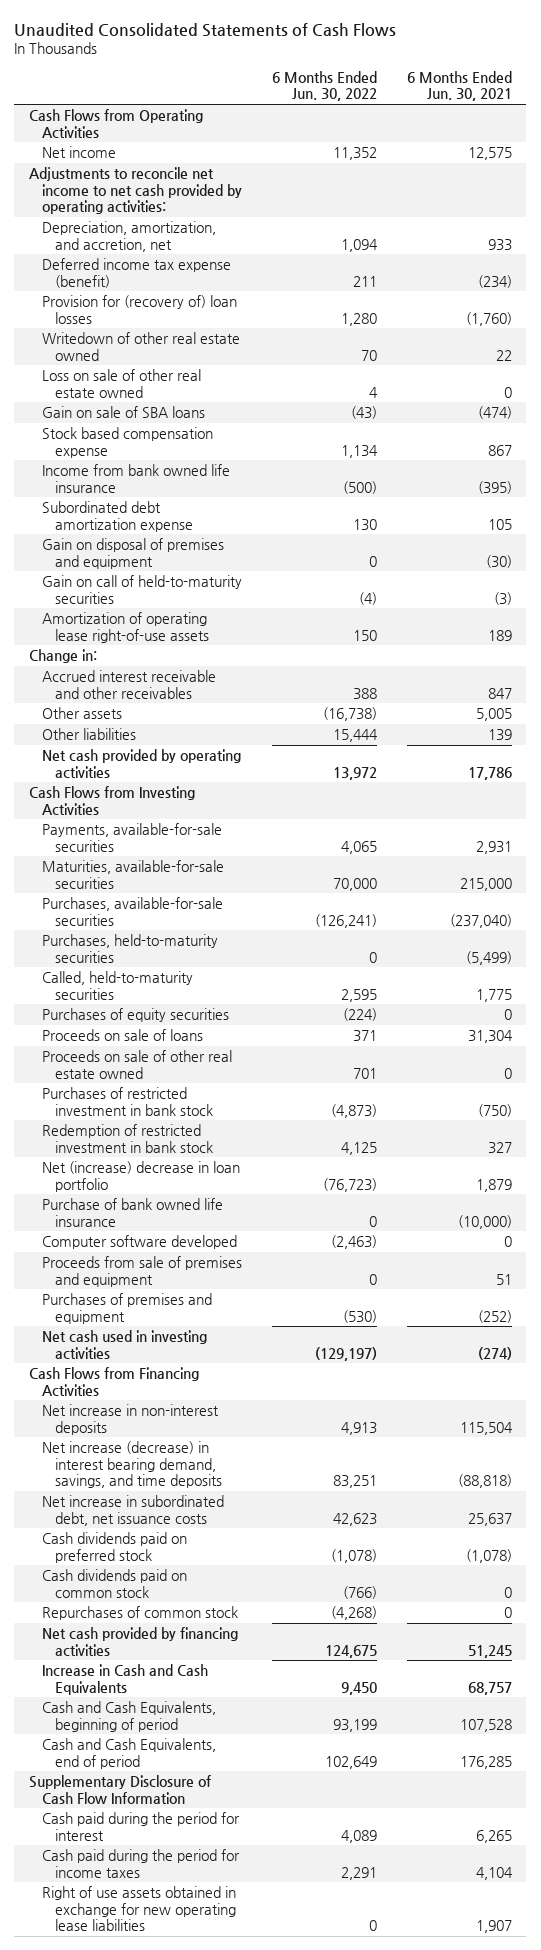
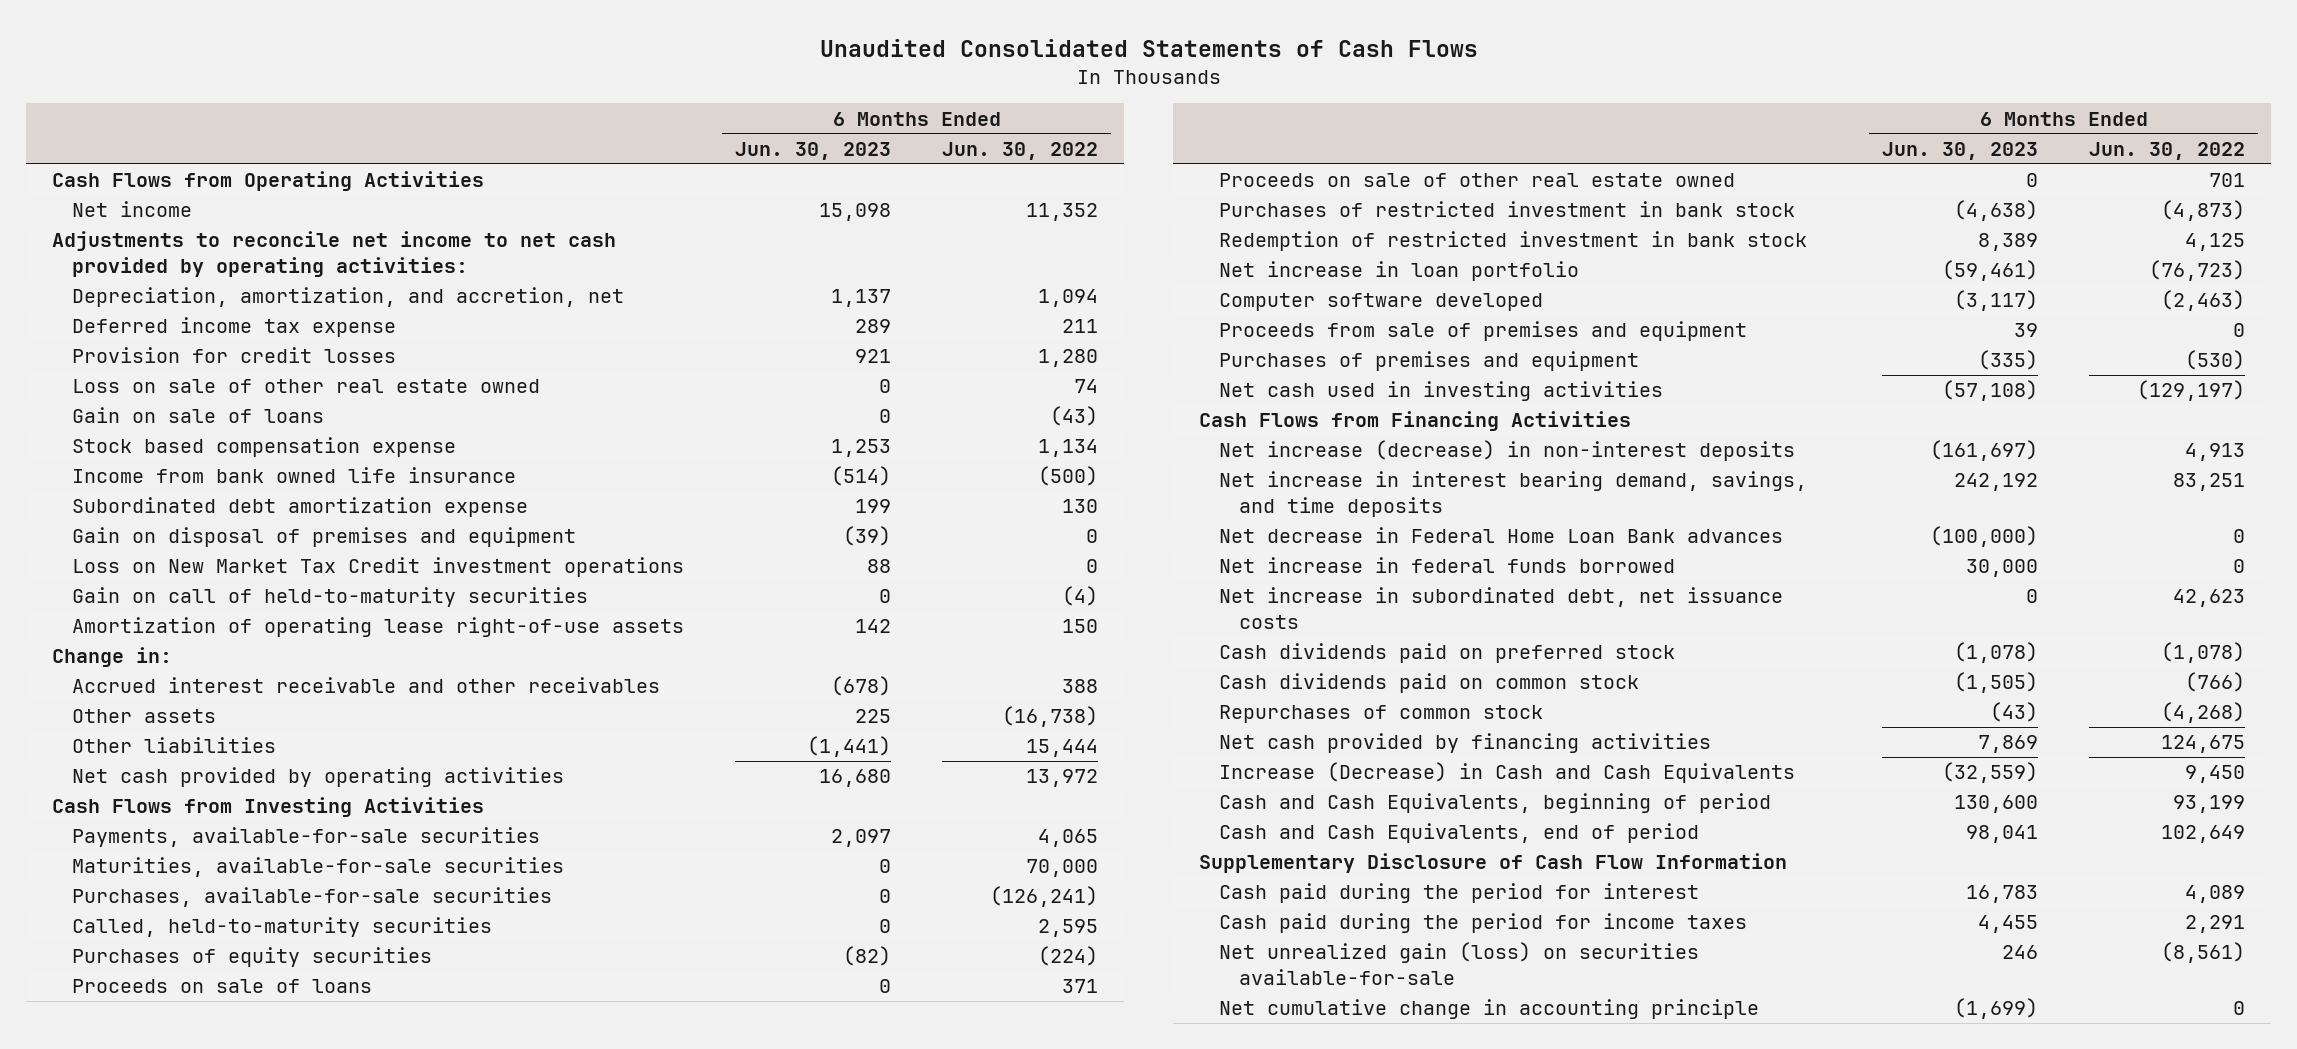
- | 6 Months Ended Jun. 30, 2022 | 6 Months Ended Jun. 30, 2021
+ | 6 Months Ended Jun. 30, 2023 | 6 Months Ended Jun. 30, 2022
- Deferred income tax expense (benefit) | 211 | (234)
- Provision for (recovery of) loan losses | 1,280 | (1,760)
- Writedown of other real estate owned | 70 | 22
- Loss on sale of other real estate owned | 4 | 0
- Gain on sale of SBA loans | (43) | (474)
+ Deferred income tax expense | 289 | 211
+ Provision for credit losses | 921 | 1,280
+ Loss on sale of other real estate owned | 0 | 74
+ Gain on sale of loans | 0 | (43)
+ Loss on New Market Tax Credit investment operations | 88 | 0
- Purchases, held-to-maturity securities | 0 | (5,499)
- Net (increase) decrease in loan portfolio | (76,723) | 1,879
- Purchase of bank owned life insurance | 0 | (10,000)
+ Net increase in loan portfolio | (59,461) | (76,723)
- Net increase in non-interest deposits | 4,913 | 115,504
- Net increase (decrease) in interest bearing demand, savings, and time deposits | 83,251 | (88,818)
+ Net increase (decrease) in non-interest deposits | (161,697) | 4,913
+ Net increase in interest bearing demand, savings, and time deposits | 242,192 | 83,251
+ Net decrease in Federal Home Loan Bank advances | (100,000) | 0
+ Net increase in federal funds borrowed | 30,000 | 0
- Increase in Cash and Cash Equivalents | 9,450 | 68,757
+ Increase (Decrease) in Cash and Cash Equivalents | (32,559) | 9,450
- Right of use assets obtained in exchange for new operating lease liabilities | 0 | 1,907
+ Net unrealized gain (loss) on securities available-for-sale | 246 | (8,561)
+ Net cumulative change in accounting principle | (1,699) | 0

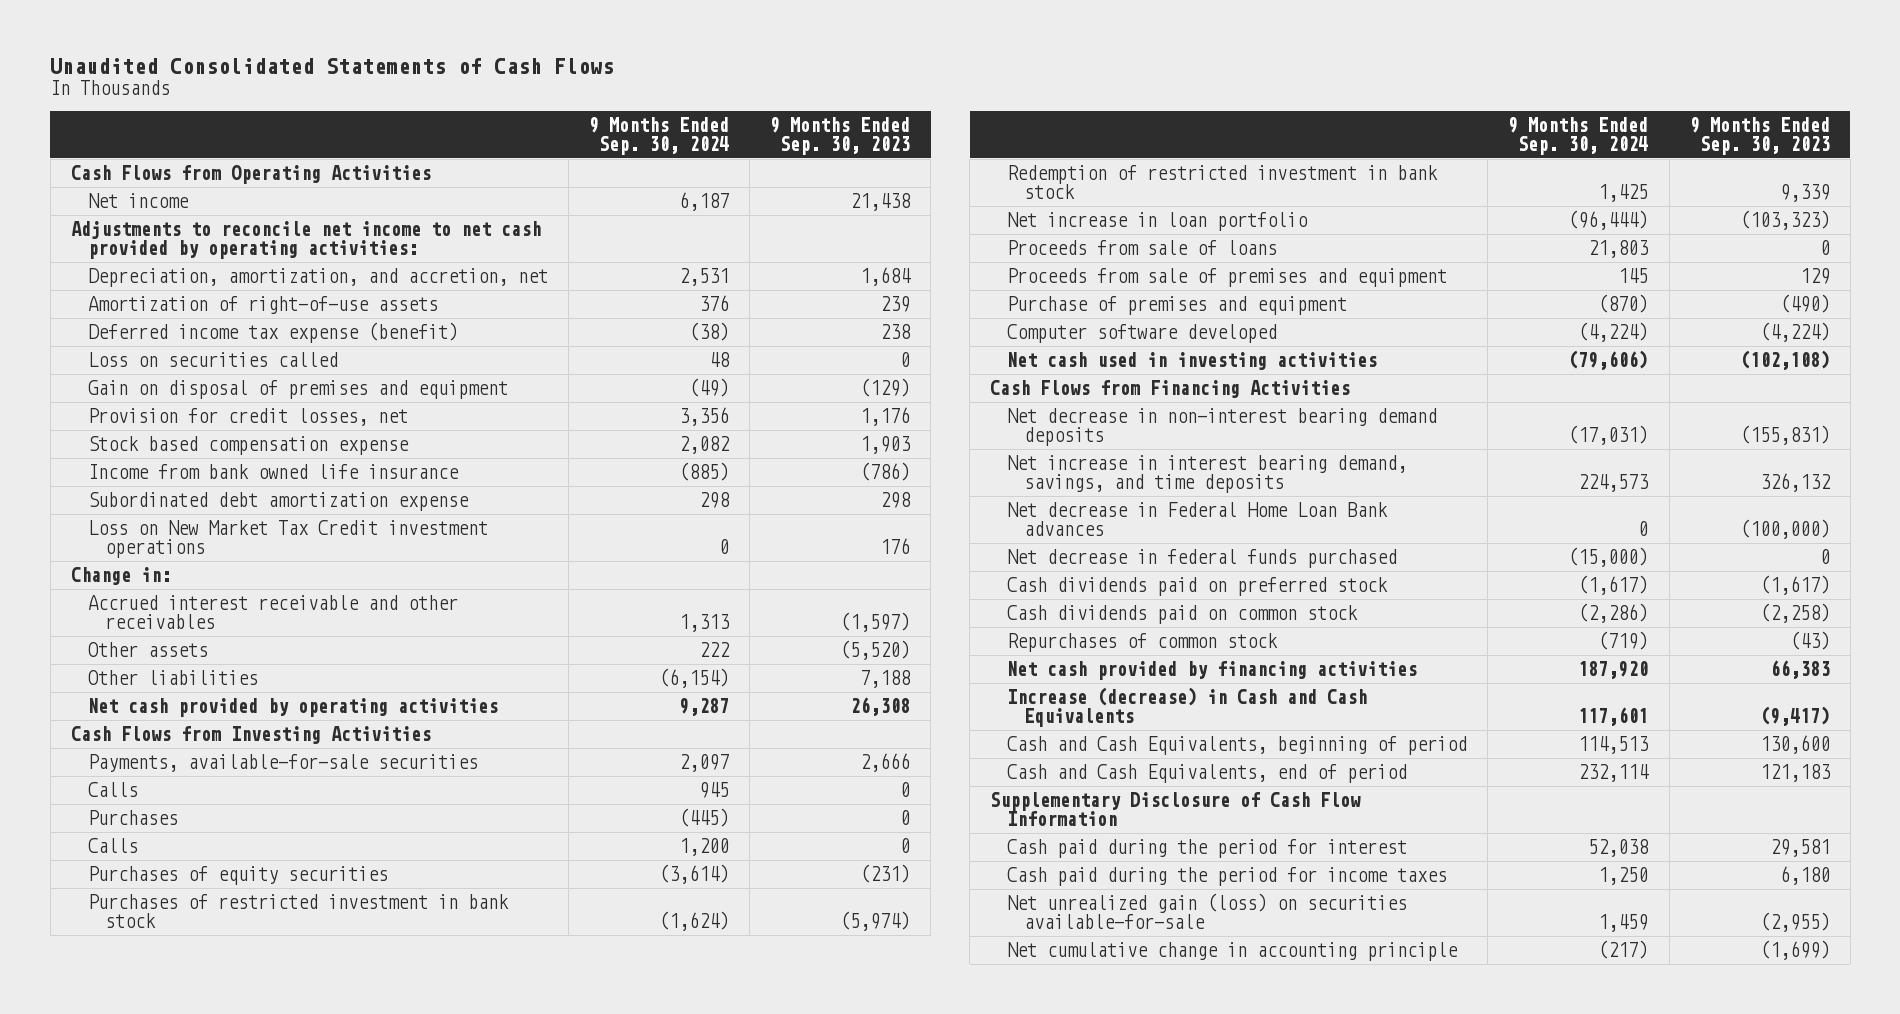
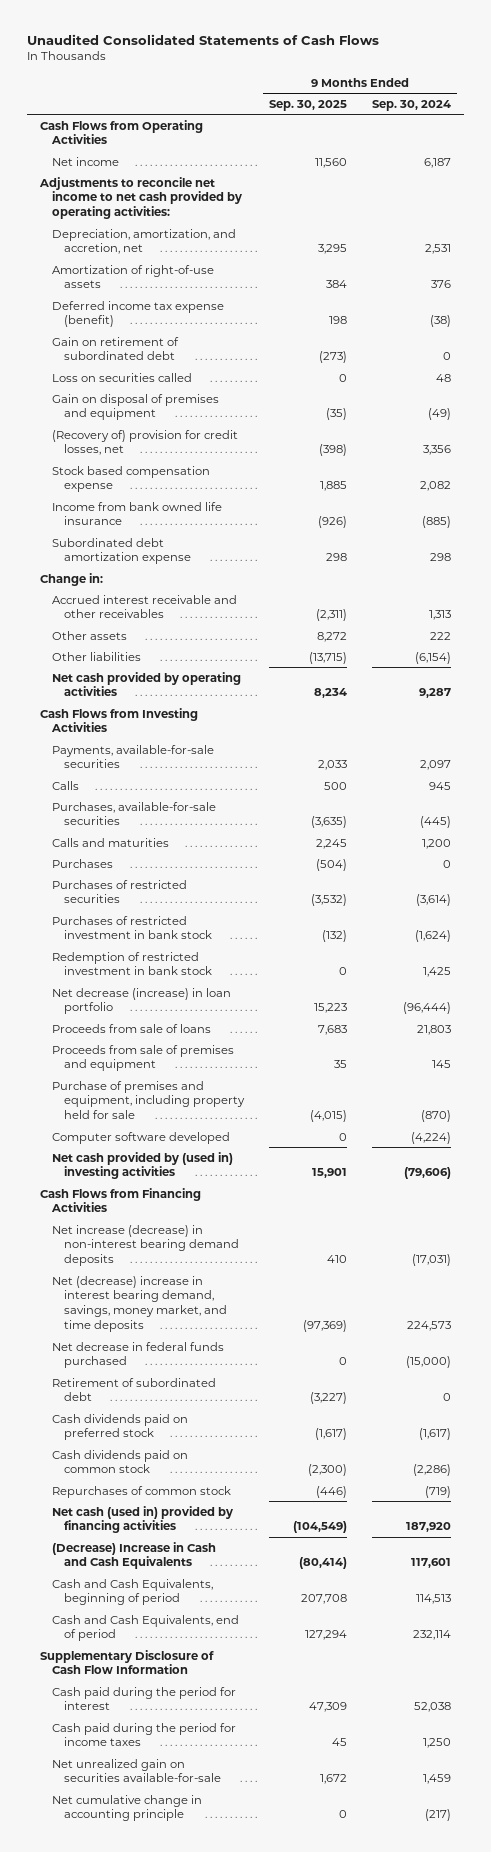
- | 9 Months Ended Sep. 30, 2024 | 9 Months Ended Sep. 30, 2023
+ | 9 Months Ended Sep. 30, 2025 | 9 Months Ended Sep. 30, 2024
+ Gain on retirement of subordinated debt | (273) | 0
- Provision for credit losses, net | 3,356 | 1,176
+ (Recovery of) provision for credit losses, net | (398) | 3,356
- Loss on New Market Tax Credit investment operations | 0 | 176
- Purchases | (445) | 0
- Calls | 1,200 | 0
- Purchases of equity securities | (3,614) | (231)
+ Purchases, available-for-sale securities | (3,635) | (445)
+ Calls and maturities | 2,245 | 1,200
+ Purchases | (504) | 0
+ Purchases of restricted securities | (3,532) | (3,614)
- Net increase in loan portfolio | (96,444) | (103,323)
+ Net decrease (increase) in loan portfolio | 15,223 | (96,444)
- Purchase of premises and equipment | (870) | (490)
+ Purchase of premises and equipment, including property held for sale | (4,015) | (870)
- Net cash used in investing activities | (79,606) | (102,108)
+ Net cash provided by (used in) investing activities | 15,901 | (79,606)
- Net decrease in non-interest bearing demand deposits | (17,031) | (155,831)
- Net increase in interest bearing demand, savings, and time deposits | 224,573 | 326,132
- Net decrease in Federal Home Loan Bank advances | 0 | (100,000)
+ Net increase (decrease) in non-interest bearing demand deposits | 410 | (17,031)
+ Net (decrease) increase in interest bearing demand, savings, money market, and time deposits | (97,369) | 224,573
+ Retirement of subordinated debt | (3,227) | 0
- Net cash provided by financing activities | 187,920 | 66,383
- Increase (decrease) in Cash and Cash Equivalents | 117,601 | (9,417)
+ Net cash (used in) provided by financing activities | (104,549) | 187,920
+ (Decrease) Increase in Cash and Cash Equivalents | (80,414) | 117,601
- Net unrealized gain (loss) on securities available-for-sale | 1,459 | (2,955)
+ Net unrealized gain on securities available-for-sale | 1,672 | 1,459

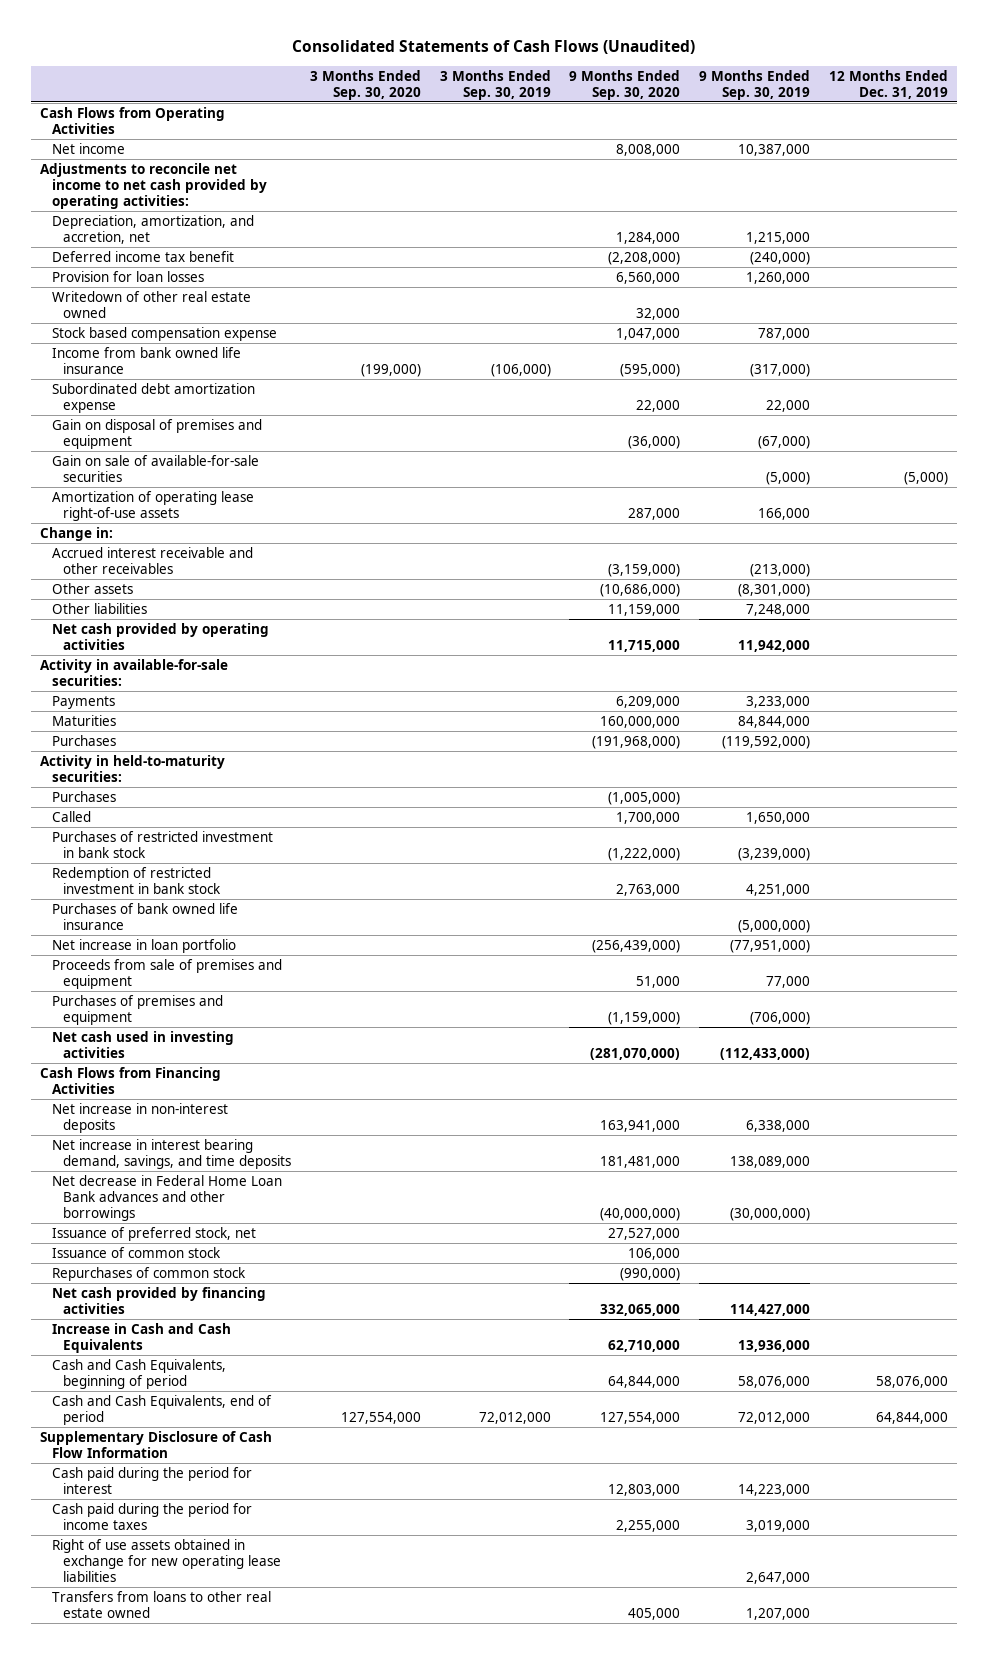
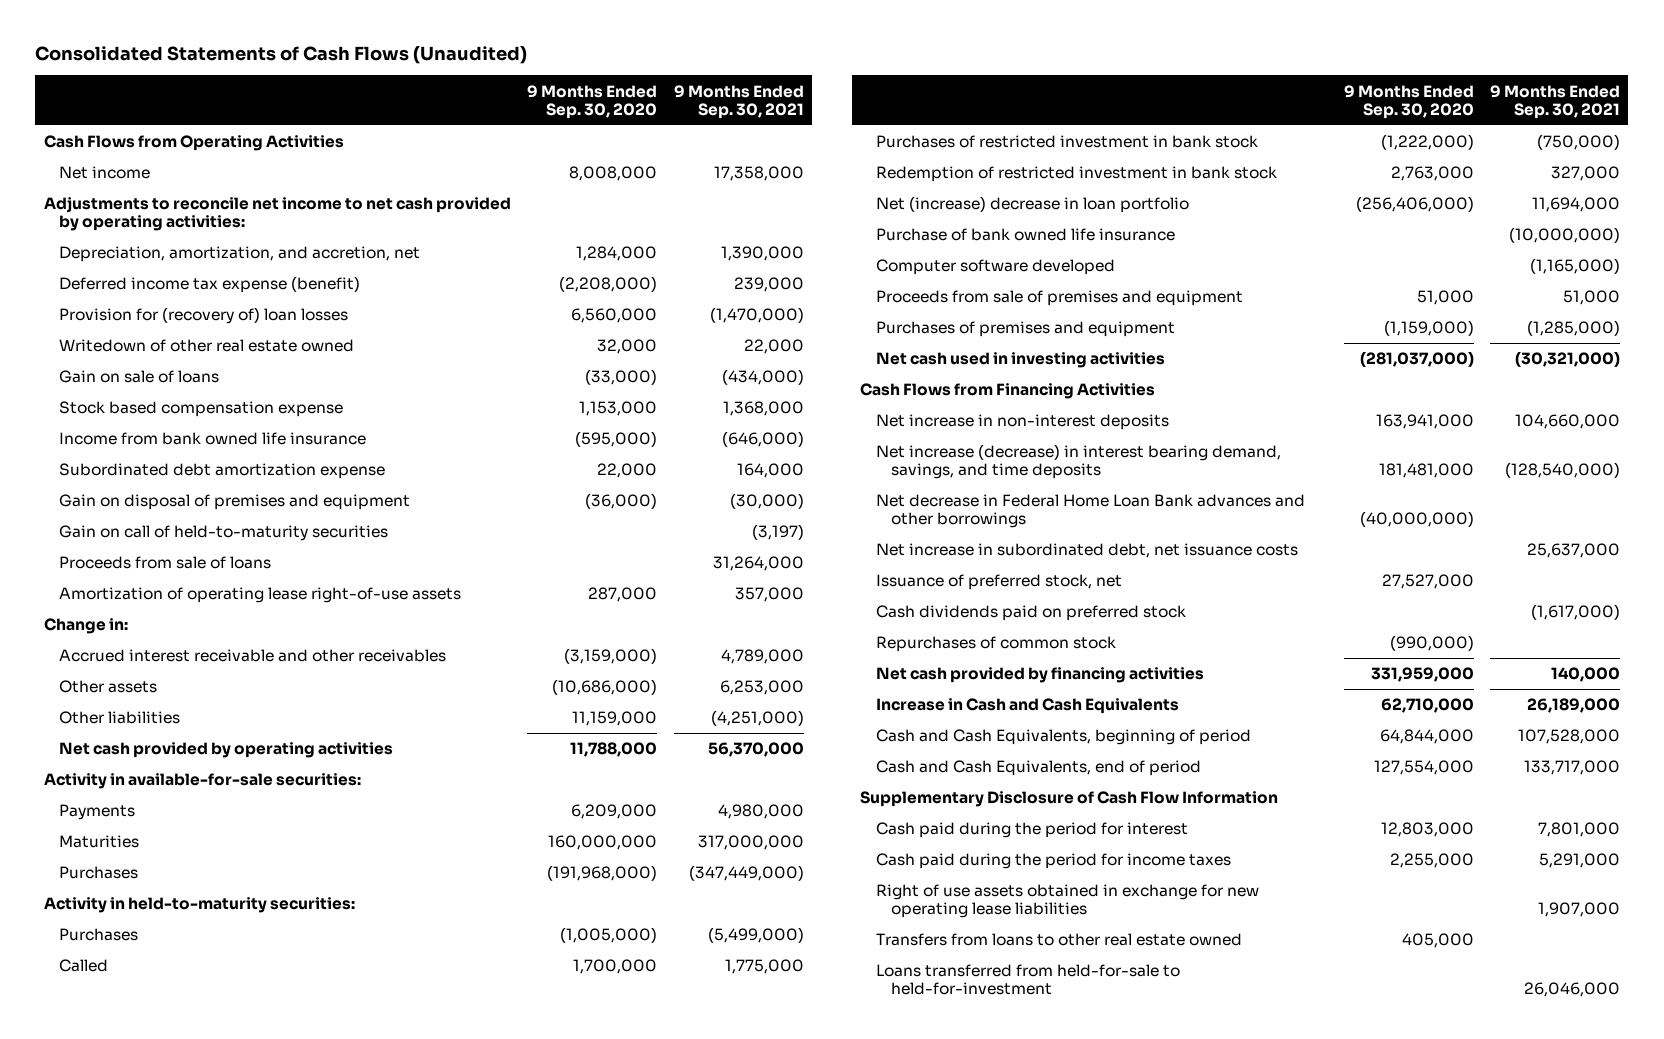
- | 3 Months Ended Sep. 30, 2020 | 3 Months Ended Sep. 30, 2019 | 9 Months Ended Sep. 30, 2020 | 9 Months Ended Sep. 30, 2019 | 12 Months Ended Dec. 31, 2019
+ | 9 Months Ended Sep. 30, 2020 | 9 Months Ended Sep. 30, 2021
- Deferred income tax benefit | | | (2,208,000) | (240,000) |
- Provision for loan losses | | | 6,560,000 | 1,260,000 |
+ Deferred income tax expense (benefit) | (2,208,000) | 239,000
+ Provision for (recovery of) loan losses | 6,560,000 | (1,470,000)
- Stock based compensation expense | | | 1,047,000 | 787,000 |
+ Gain on sale of loans | (33,000) | (434,000)
+ Stock based compensation expense | 1,153,000 | 1,368,000
- Gain on sale of available-for-sale securities | | | | (5,000) | (5,000)
+ Gain on call of held-to-maturity securities | | (3,197)
+ Proceeds from sale of loans | | 31,264,000
- Net cash provided by operating activities | | | 11,715,000 | 11,942,000 |
+ Net cash provided by operating activities | 11,788,000 | 56,370,000
- Purchases of bank owned life insurance | | | | (5,000,000) |
- Net increase in loan portfolio | | | (256,439,000) | (77,951,000) |
+ Net (increase) decrease in loan portfolio | (256,406,000) | 11,694,000
+ Purchase of bank owned life insurance | | (10,000,000)
+ Computer software developed | | (1,165,000)
- Net cash used in investing activities | | | (281,070,000) | (112,433,000) |
+ Net cash used in investing activities | (281,037,000) | (30,321,000)
- Net increase in interest bearing demand, savings, and time deposits | | | 181,481,000 | 138,089,000 |
+ Net increase (decrease) in interest bearing demand, savings, and time deposits | 181,481,000 | (128,540,000)
+ Net increase in subordinated debt, net issuance costs | | 25,637,000
- Issuance of common stock | | | 106,000 | |
+ Cash dividends paid on preferred stock | | (1,617,000)
- Net cash provided by financing activities | | | 332,065,000 | 114,427,000 |
+ Net cash provided by financing activities | 331,959,000 | 140,000
+ Loans transferred from held-for-sale to held-for-investment | | 26,046,000

